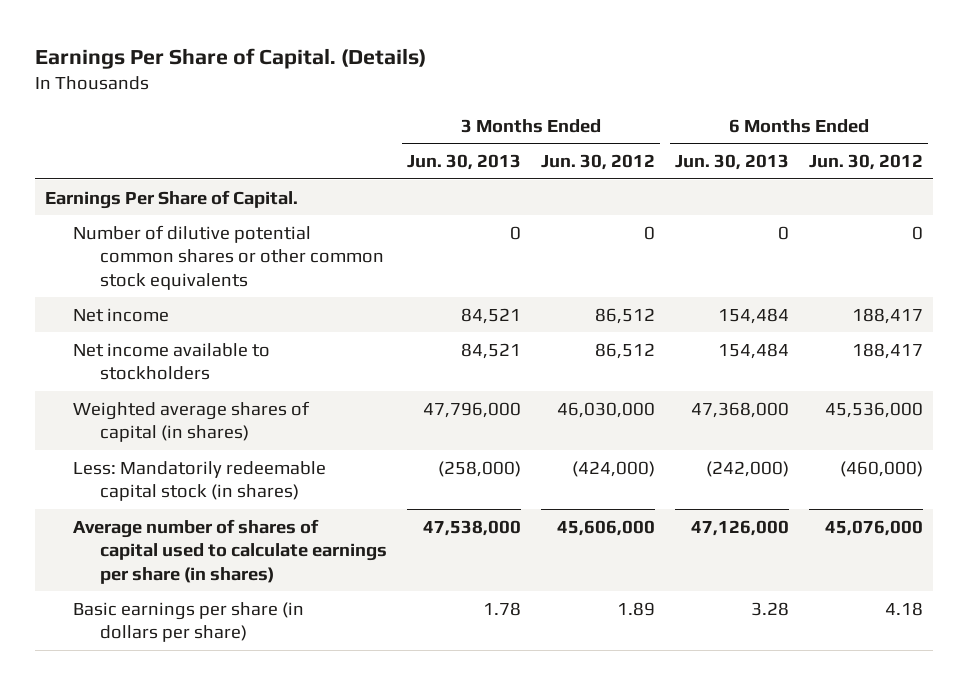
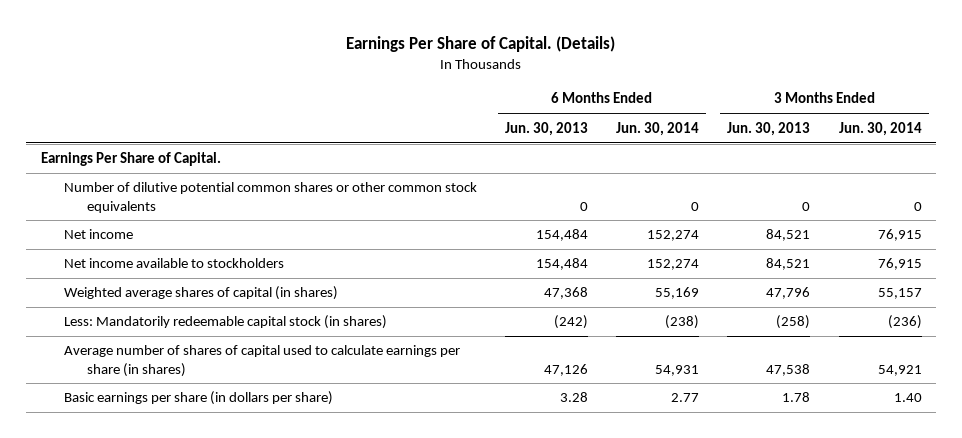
- | 3 Months Ended Jun. 30, 2013 | 3 Months Ended Jun. 30, 2012 | 6 Months Ended Jun. 30, 2013 | 6 Months Ended Jun. 30, 2012
+ | 6 Months Ended Jun. 30, 2013 | 6 Months Ended Jun. 30, 2014 | 3 Months Ended Jun. 30, 2013 | 3 Months Ended Jun. 30, 2014
- Weighted average shares of capital (in shares) | 47,796,000 | 46,030,000 | 47,368,000 | 45,536,000
- Less: Mandatorily redeemable capital stock (in shares) | (258,000) | (424,000) | (242,000) | (460,000)
- Average number of shares of capital used to calculate earnings per share (in shares) | 47,538,000 | 45,606,000 | 47,126,000 | 45,076,000
+ Weighted average shares of capital (in shares) | 47,368 | 55,169 | 47,796 | 55,157
+ Less: Mandatorily redeemable capital stock (in shares) | (242) | (238) | (258) | (236)
+ Average number of shares of capital used to calculate earnings per share (in shares) | 47,126 | 54,931 | 47,538 | 54,921

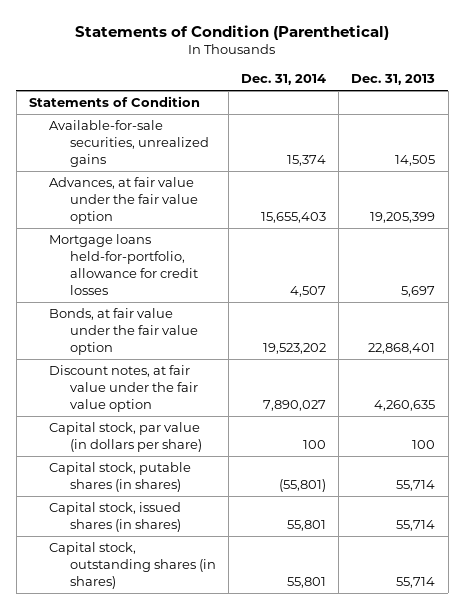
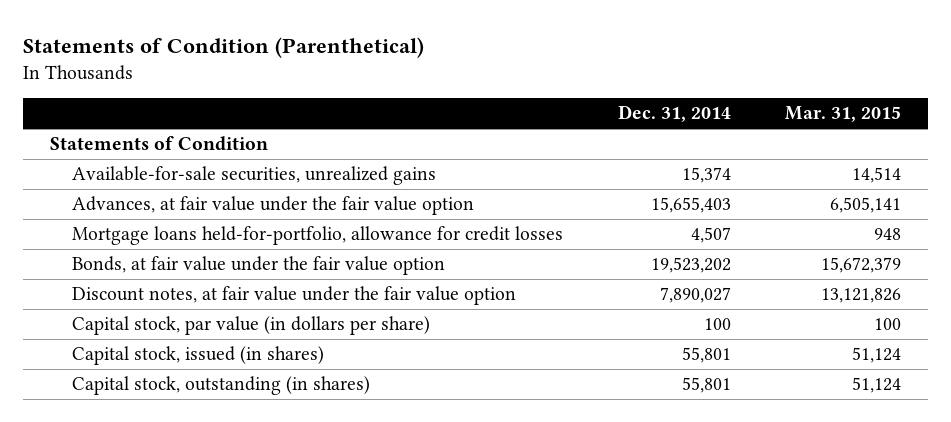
- | Dec. 31, 2014 | Dec. 31, 2013
+ | Dec. 31, 2014 | Mar. 31, 2015
- Capital stock, putable shares (in shares) | (55,801) | 55,714
- Capital stock, issued shares (in shares) | 55,801 | 55,714
- Capital stock, outstanding shares (in shares) | 55,801 | 55,714
+ Capital stock, issued (in shares) | 55,801 | 51,124
+ Capital stock, outstanding (in shares) | 55,801 | 51,124

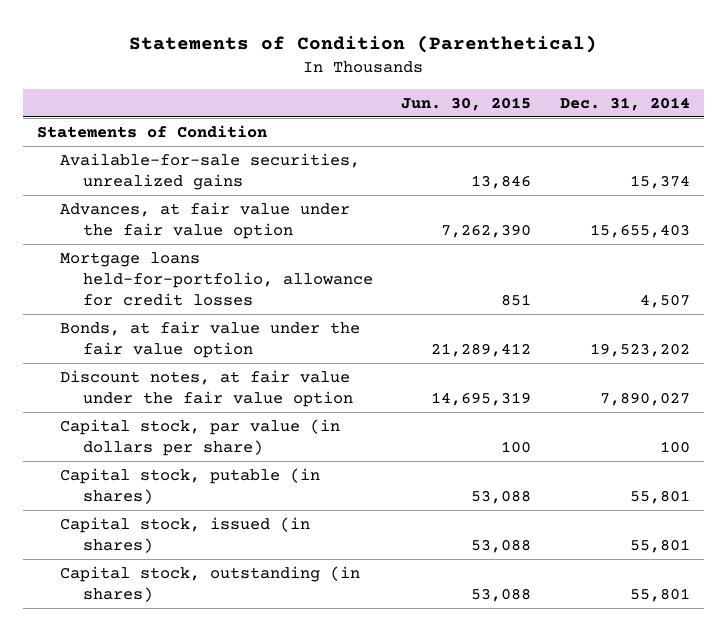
- | Dec. 31, 2014 | Mar. 31, 2015
+ | Jun. 30, 2015 | Dec. 31, 2014
+ Capital stock, putable (in shares) | 53,088 | 55,801

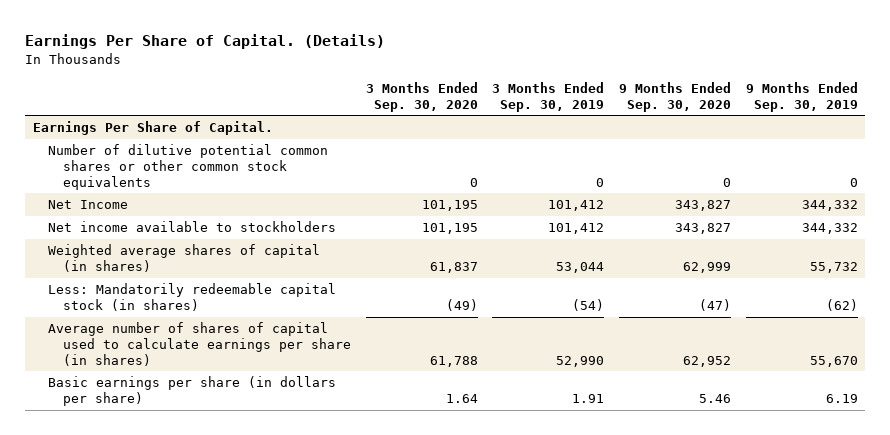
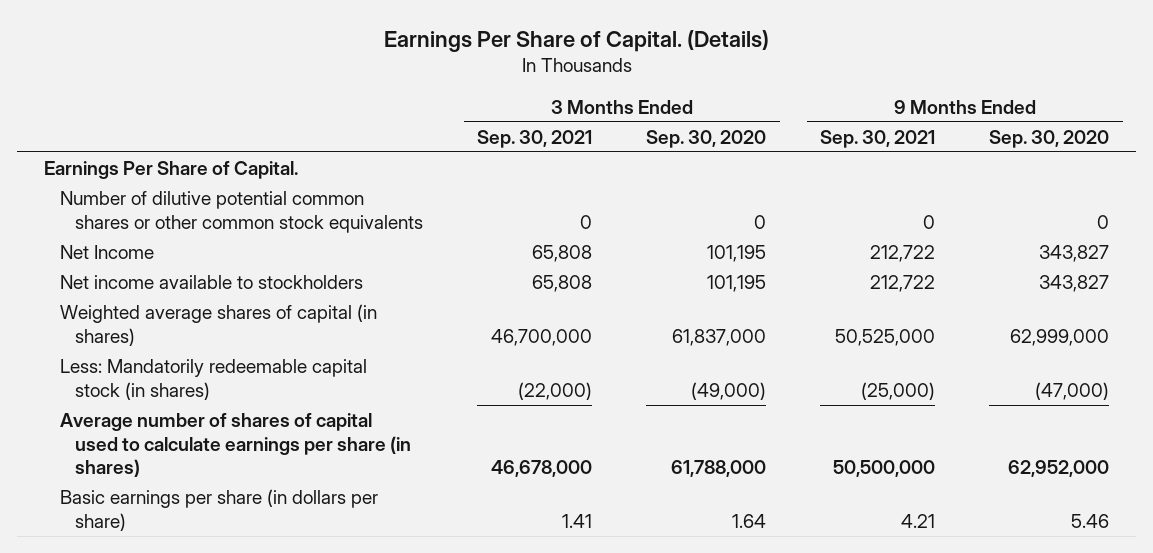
- | 3 Months Ended Sep. 30, 2020 | 3 Months Ended Sep. 30, 2019 | 9 Months Ended Sep. 30, 2020 | 9 Months Ended Sep. 30, 2019
+ | 3 Months Ended Sep. 30, 2021 | 3 Months Ended Sep. 30, 2020 | 9 Months Ended Sep. 30, 2021 | 9 Months Ended Sep. 30, 2020
- Weighted average shares of capital (in shares) | 61,837 | 53,044 | 62,999 | 55,732
- Less: Mandatorily redeemable capital stock (in shares) | (49) | (54) | (47) | (62)
- Average number of shares of capital used to calculate earnings per share (in shares) | 61,788 | 52,990 | 62,952 | 55,670
+ Weighted average shares of capital (in shares) | 46,700,000 | 61,837,000 | 50,525,000 | 62,999,000
+ Less: Mandatorily redeemable capital stock (in shares) | (22,000) | (49,000) | (25,000) | (47,000)
+ Average number of shares of capital used to calculate earnings per share (in shares) | 46,678,000 | 61,788,000 | 50,500,000 | 62,952,000

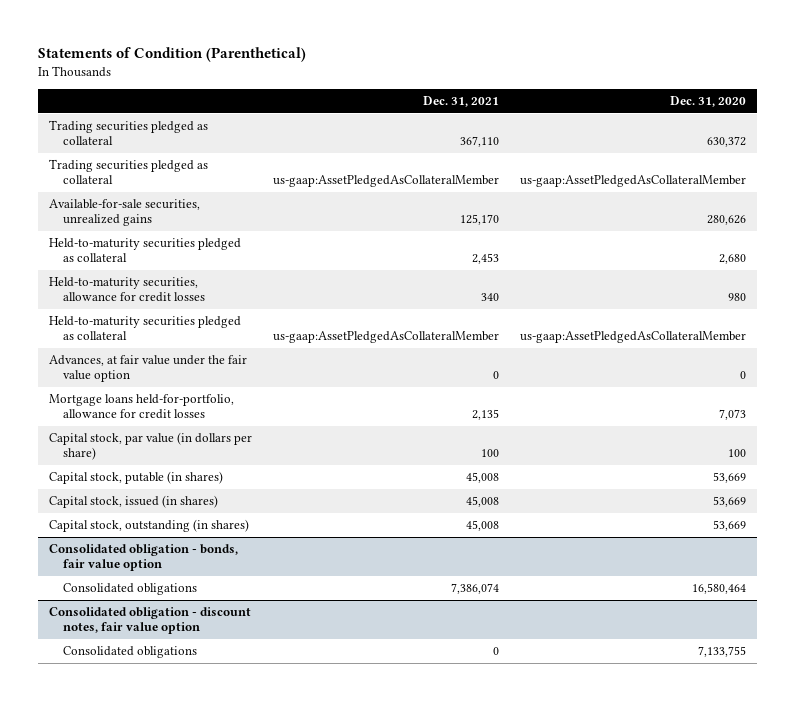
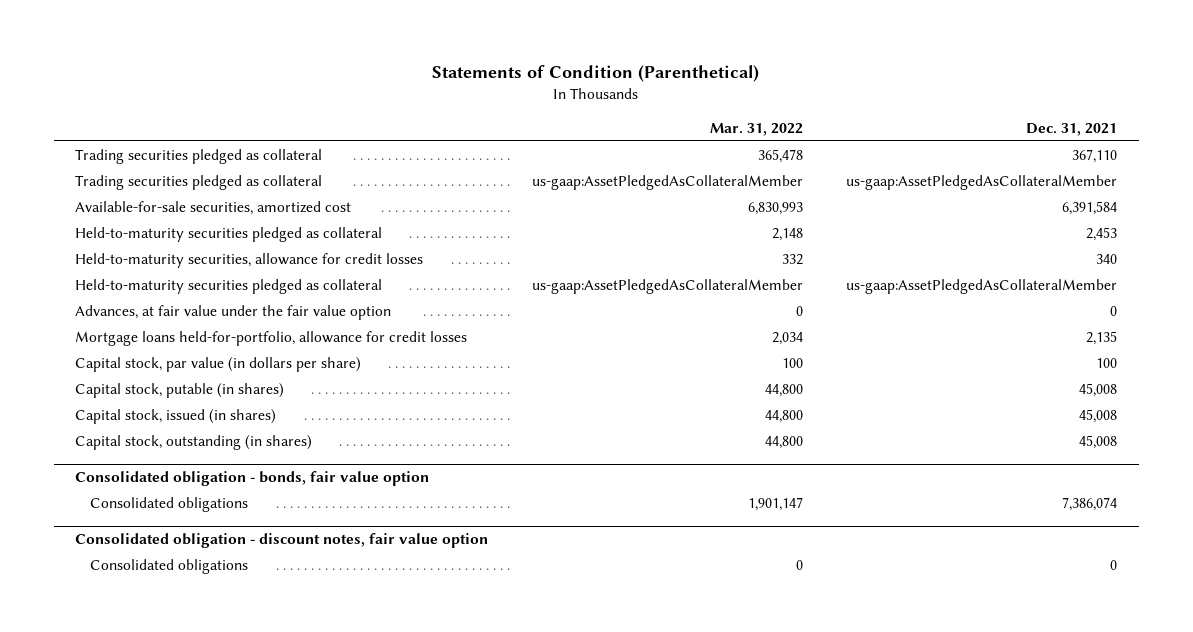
- | Dec. 31, 2021 | Dec. 31, 2020
+ | Mar. 31, 2022 | Dec. 31, 2021
- Available-for-sale securities, unrealized gains | 125,170 | 280,626
+ Available-for-sale securities, amortized cost | 6,830,993 | 6,391,584

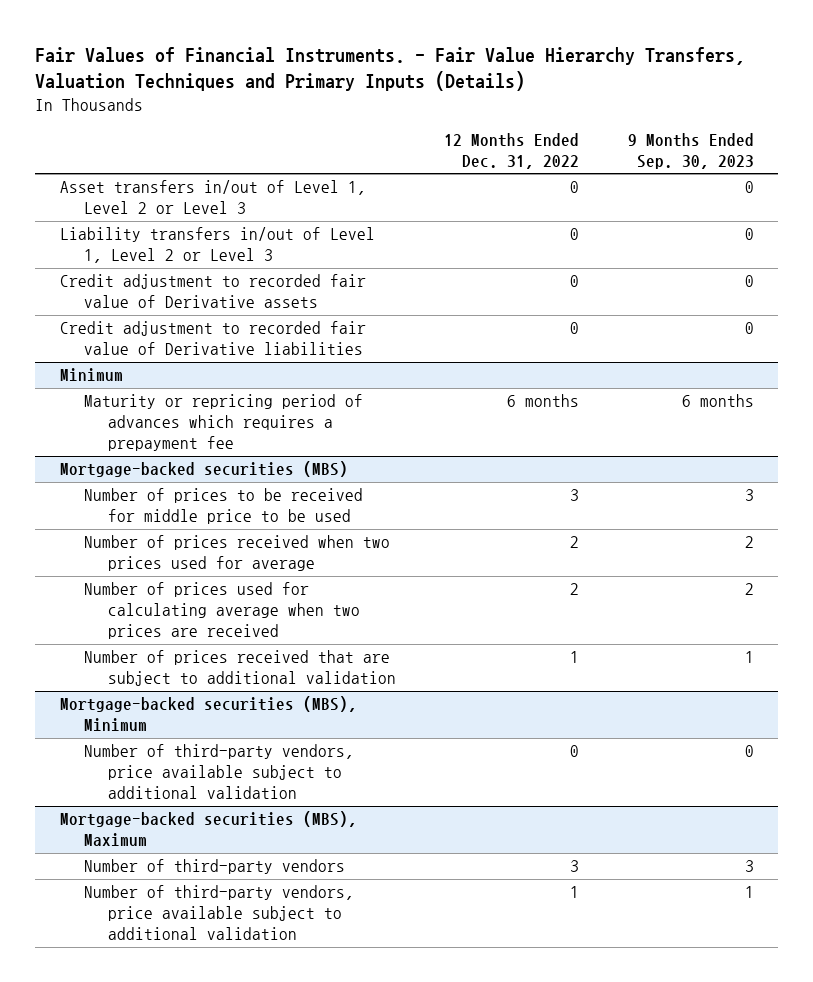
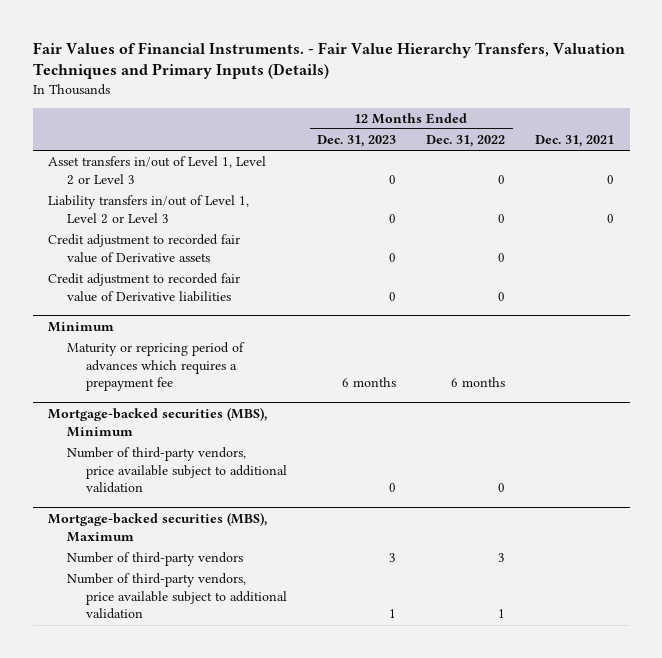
- | 12 Months Ended Dec. 31, 2022 | 9 Months Ended Sep. 30, 2023
+ | 12 Months Ended Dec. 31, 2023 | 12 Months Ended Dec. 31, 2022 | Dec. 31, 2021
- Mortgage-backed securities (MBS)
- Number of prices to be received for middle price to be used | 3 | 3
- Number of prices received when two prices used for average | 2 | 2
- Number of prices used for calculating average when two prices are received | 2 | 2
- Number of prices received that are subject to additional validation | 1 | 1

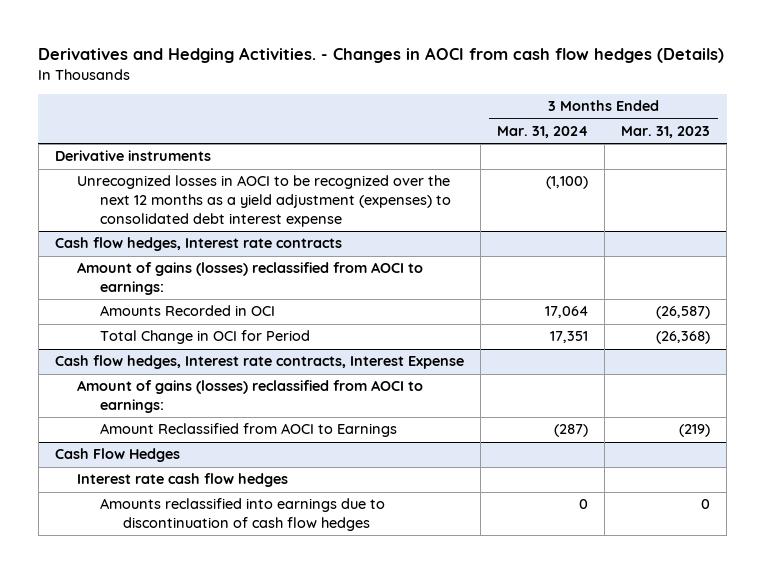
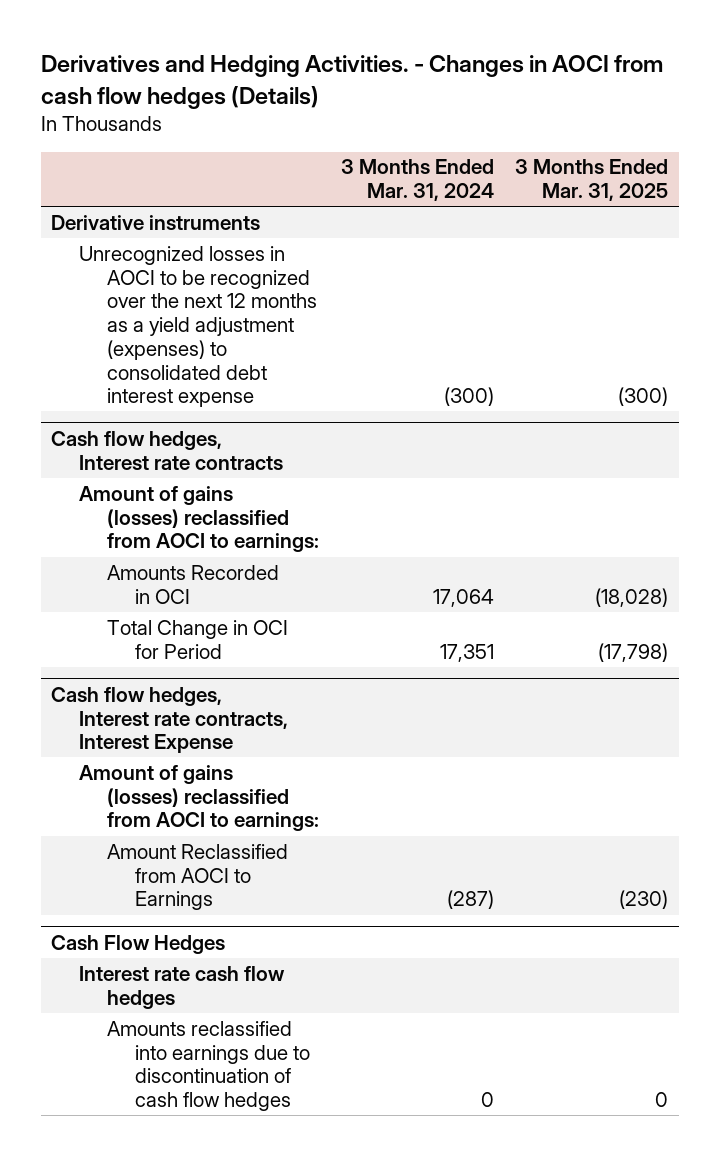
- | 3 Months Ended Mar. 31, 2024 | 3 Months Ended Mar. 31, 2023
+ | 3 Months Ended Mar. 31, 2024 | 3 Months Ended Mar. 31, 2025
- Unrecognized losses in AOCI to be recognized over the next 12 months as a yield adjustment (expenses) to consolidated debt interest expense | (1,100) |
+ Unrecognized losses in AOCI to be recognized over the next 12 months as a yield adjustment (expenses) to consolidated debt interest expense | (300) | (300)

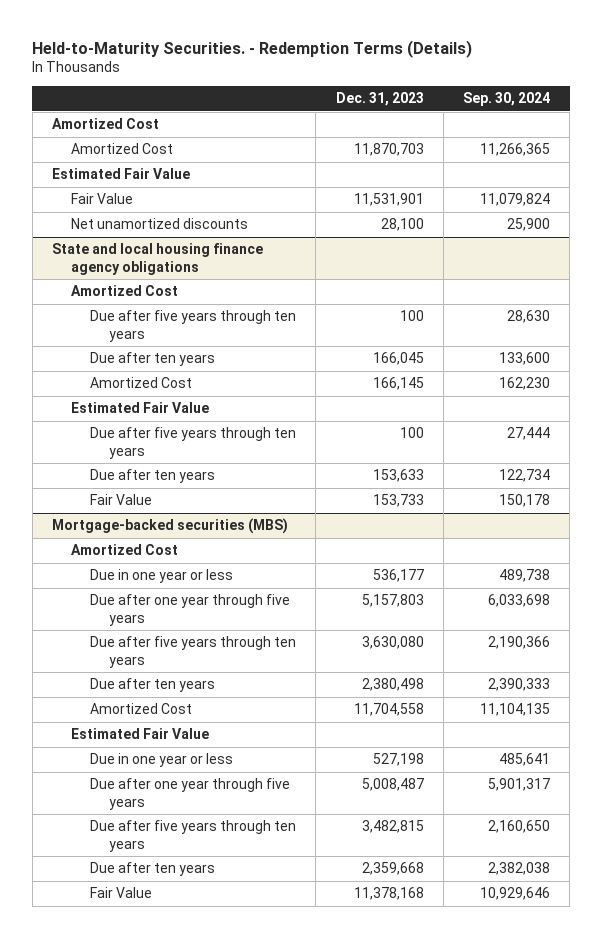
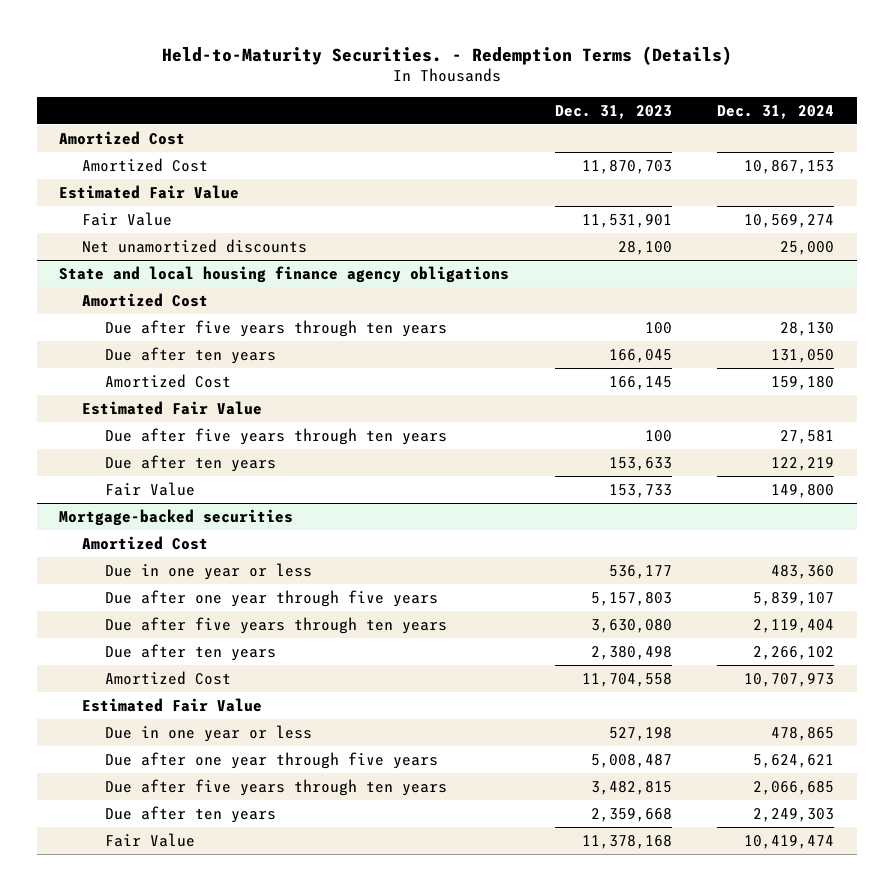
- | Dec. 31, 2023 | Sep. 30, 2024
+ | Dec. 31, 2023 | Dec. 31, 2024
- Mortgage-backed securities (MBS)
+ Mortgage-backed securities

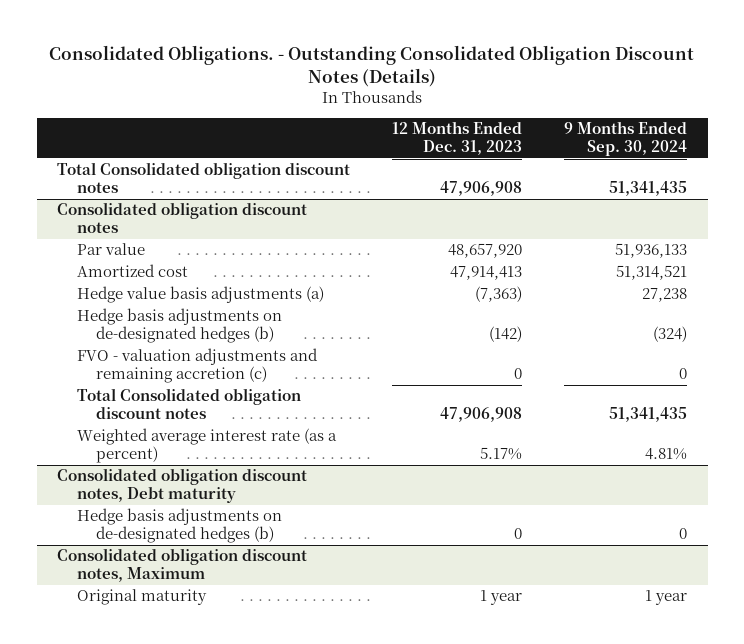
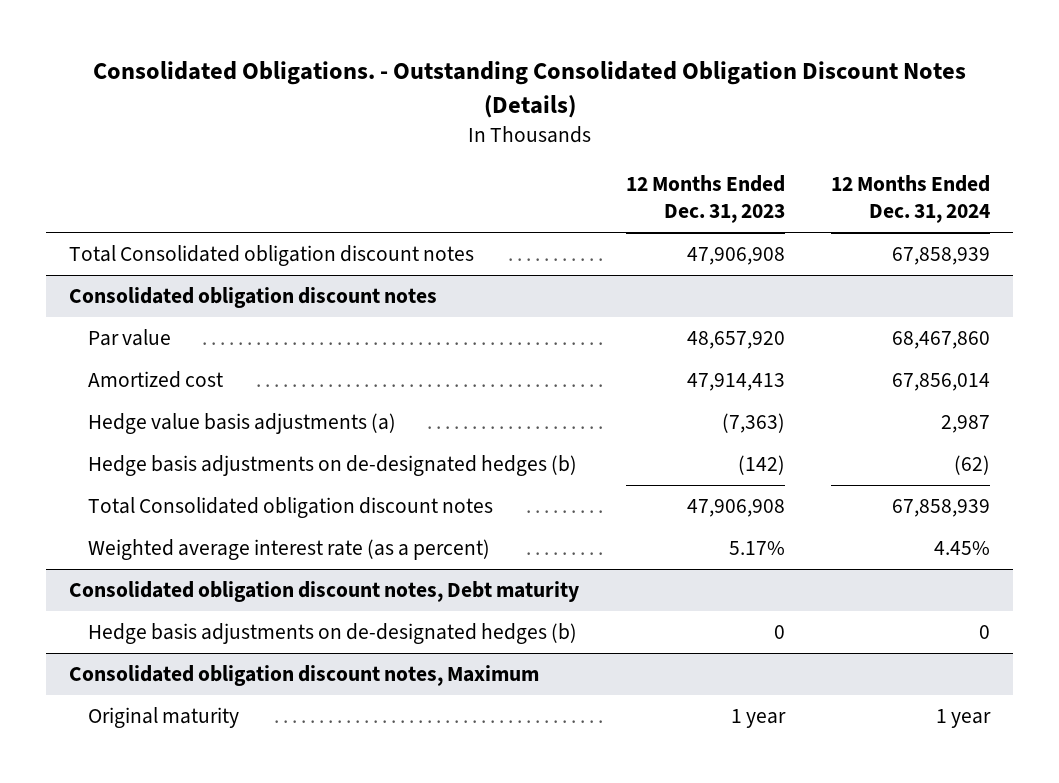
- | 12 Months Ended Dec. 31, 2023 | 9 Months Ended Sep. 30, 2024
+ | 12 Months Ended Dec. 31, 2023 | 12 Months Ended Dec. 31, 2024
@ Consolidated obligation discount notes
- FVO - valuation adjustments and remaining accretion (c) | 0 | 0

